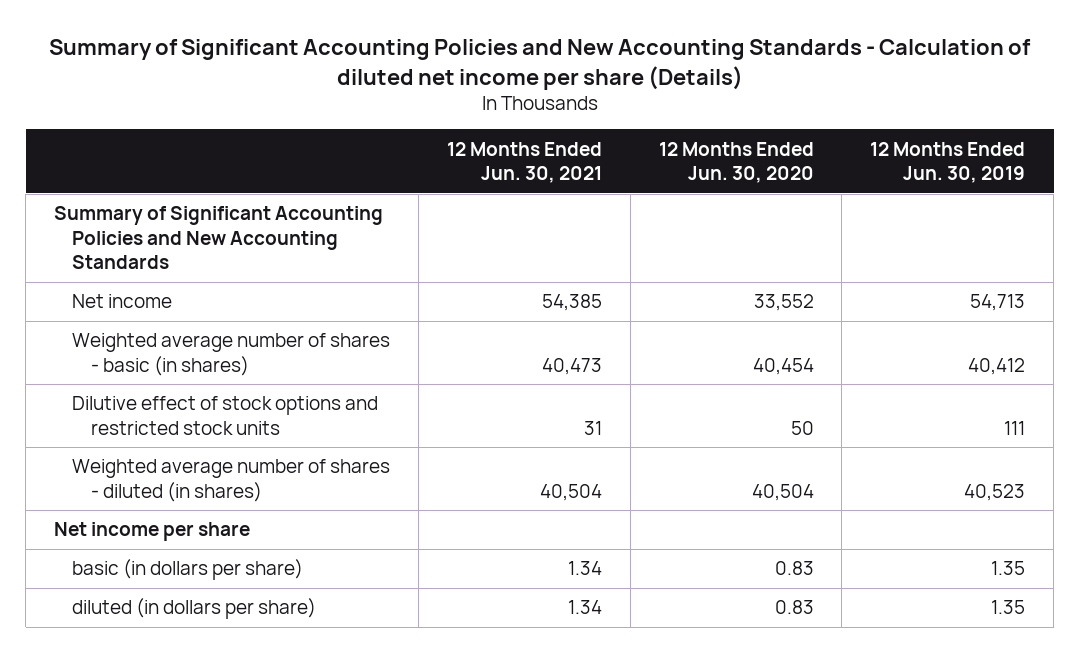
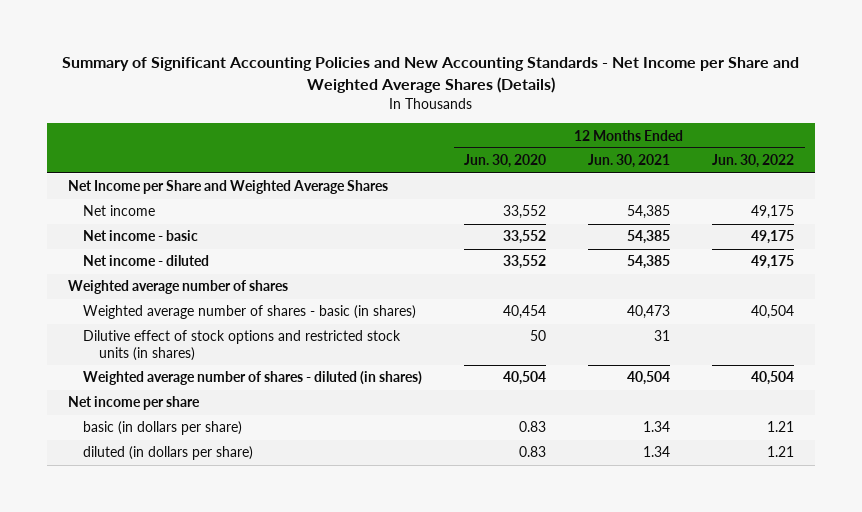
- Summary of Significant Accounting Policies and New Accounting Standards - Calculation of diluted net income per share (Details)
+ Summary of Significant Accounting Policies and New Accounting Standards - Net Income per Share and Weighted Average Shares (Details)
- | 12 Months Ended Jun. 30, 2021 | 12 Months Ended Jun. 30, 2020 | 12 Months Ended Jun. 30, 2019
+ | 12 Months Ended Jun. 30, 2020 | 12 Months Ended Jun. 30, 2021 | 12 Months Ended Jun. 30, 2022
- Summary of Significant Accounting Policies and New Accounting Standards
+ Net Income per Share and Weighted Average Shares
+ Net income - basic | 33,552 | 54,385 | 49,175
+ Net income - diluted | 33,552 | 54,385 | 49,175
+ Weighted average number of shares
- Dilutive effect of stock options and restricted stock units | 31 | 50 | 111
+ Dilutive effect of stock options and restricted stock units (in shares) | 50 | 31 |

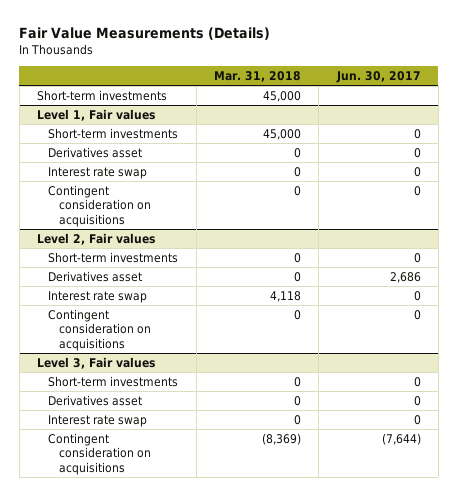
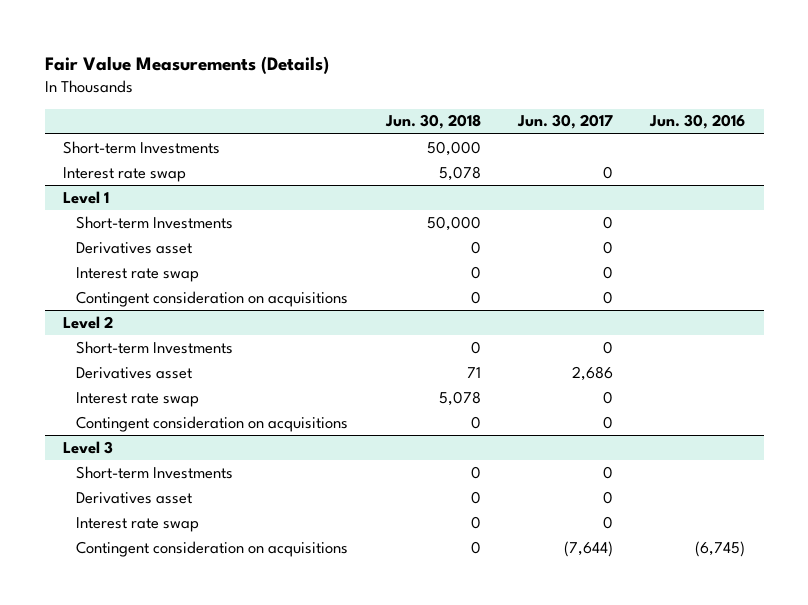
- | Mar. 31, 2018 | Jun. 30, 2017
+ | Jun. 30, 2018 | Jun. 30, 2017 | Jun. 30, 2016
- Short-term investments | 45,000 |
- Level 1, Fair values
- Short-term investments | 45,000 | 0
+ Short-term Investments | 50,000 | |
+ Interest rate swap | 5,078 | 0 |
+ Level 1
+ Short-term Investments | 50,000 | 0 |
- Level 2, Fair values
- Short-term investments | 0 | 0
+ Level 2
+ Short-term Investments | 0 | 0 |
- Level 3, Fair values
- Short-term investments | 0 | 0
+ Level 3
+ Short-term Investments | 0 | 0 |

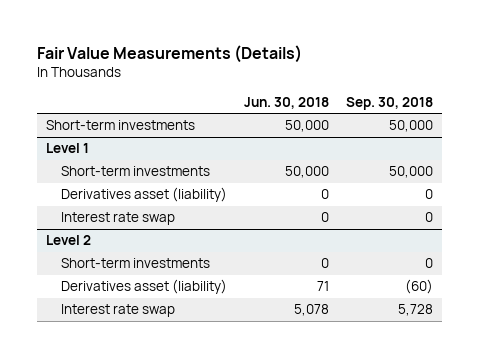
- | Jun. 30, 2018 | Jun. 30, 2017 | Jun. 30, 2016
+ | Jun. 30, 2018 | Sep. 30, 2018
- Short-term Investments | 50,000 | |
- Interest rate swap | 5,078 | 0 |
+ Short-term investments | 50,000 | 50,000
@ Level 1
- Short-term Investments | 50,000 | 0 |
- Derivatives asset | 0 | 0 |
+ Short-term investments | 50,000 | 50,000
+ Derivatives asset (liability) | 0 | 0
- Contingent consideration on acquisitions | 0 | 0 |
@ Level 2
- Short-term Investments | 0 | 0 |
- Derivatives asset | 71 | 2,686 |
+ Short-term investments | 0 | 0
+ Derivatives asset (liability) | 71 | (60)
- Contingent consideration on acquisitions | 0 | 0 |
- Level 3
- Short-term Investments | 0 | 0 |
- Derivatives asset | 0 | 0 |
- Interest rate swap | 0 | 0 |
- Contingent consideration on acquisitions | 0 | (7,644) | (6,745)

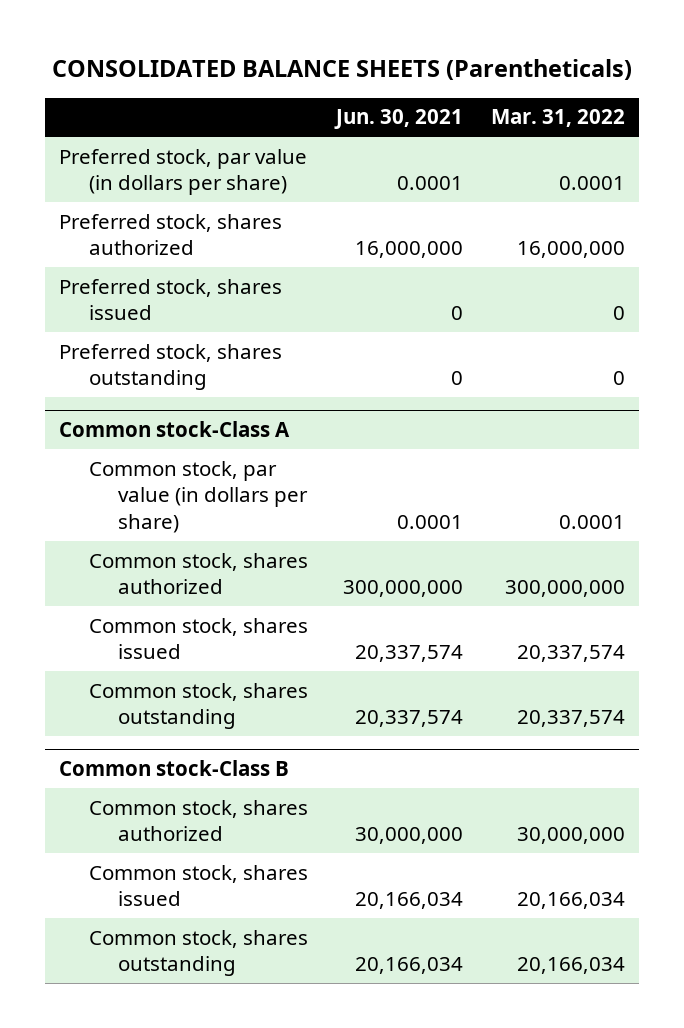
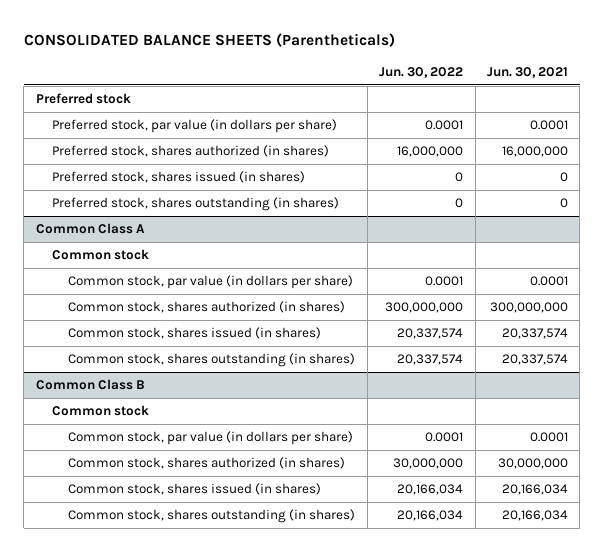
- | Jun. 30, 2021 | Mar. 31, 2022
+ | Jun. 30, 2022 | Jun. 30, 2021
+ Preferred stock
- Preferred stock, shares authorized | 16,000,000 | 16,000,000
- Preferred stock, shares issued | 0 | 0
- Preferred stock, shares outstanding | 0 | 0
- Common stock-Class A
+ Preferred stock, shares authorized (in shares) | 16,000,000 | 16,000,000
+ Preferred stock, shares issued (in shares) | 0 | 0
+ Preferred stock, shares outstanding (in shares) | 0 | 0
+ Common Class A
+ Common stock
- Common stock, shares authorized | 300,000,000 | 300,000,000
- Common stock, shares issued | 20,337,574 | 20,337,574
- Common stock, shares outstanding | 20,337,574 | 20,337,574
- Common stock-Class B
- Common stock, shares authorized | 30,000,000 | 30,000,000
- Common stock, shares issued | 20,166,034 | 20,166,034
- Common stock, shares outstanding | 20,166,034 | 20,166,034
+ Common stock, shares authorized (in shares) | 300,000,000 | 300,000,000
+ Common stock, shares issued (in shares) | 20,337,574 | 20,337,574
+ Common stock, shares outstanding (in shares) | 20,337,574 | 20,337,574
+ Common Class B
+ Common stock
+ Common stock, par value (in dollars per share) | 0.0001 | 0.0001
+ Common stock, shares authorized (in shares) | 30,000,000 | 30,000,000
+ Common stock, shares issued (in shares) | 20,166,034 | 20,166,034
+ Common stock, shares outstanding (in shares) | 20,166,034 | 20,166,034

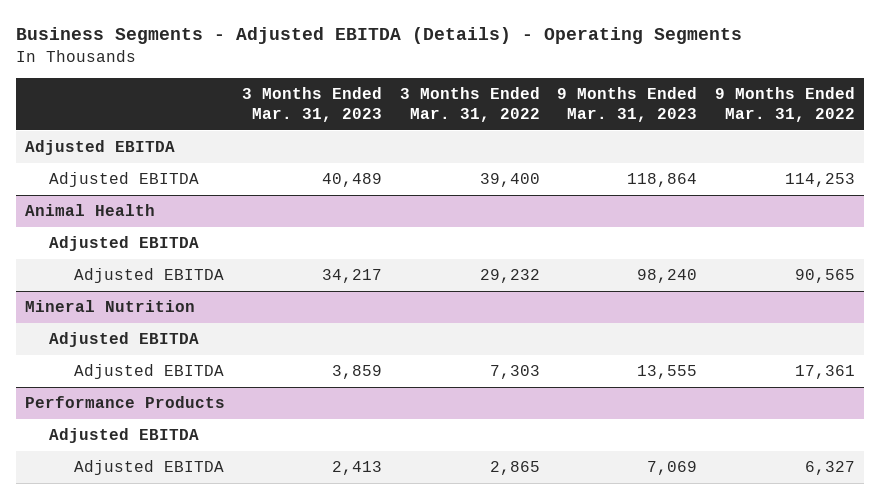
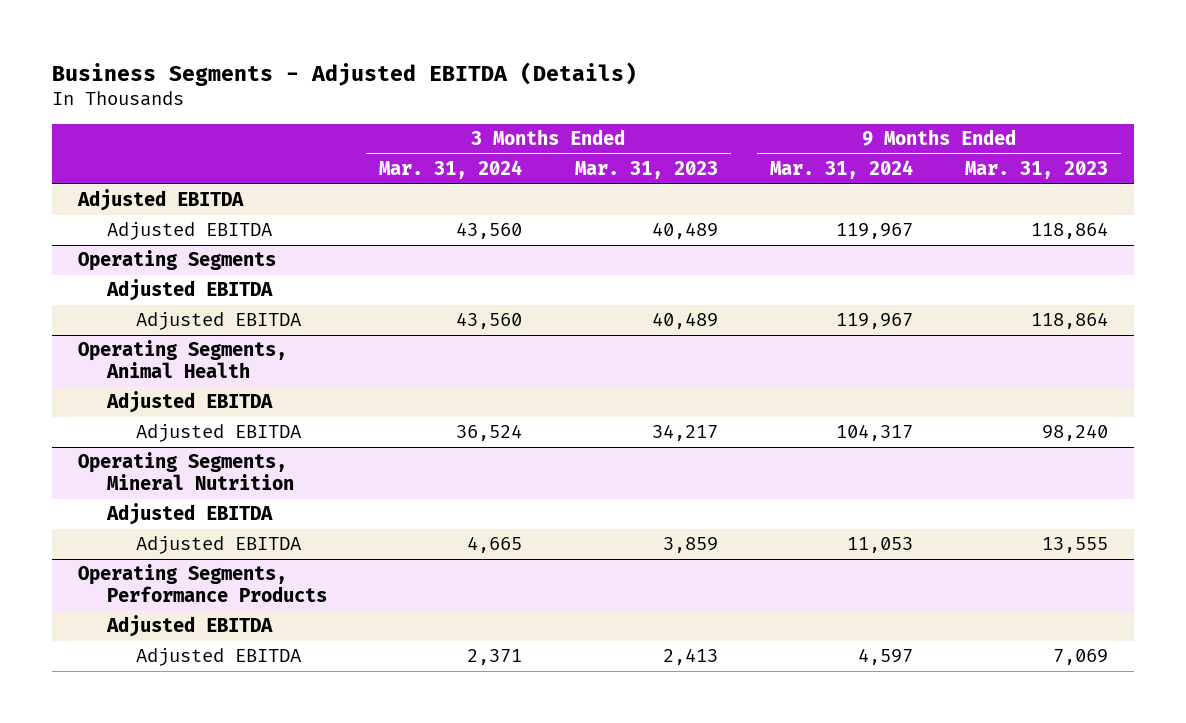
- Business Segments - Adjusted EBITDA (Details) - Operating Segments
+ Business Segments - Adjusted EBITDA (Details)
- | 3 Months Ended Mar. 31, 2023 | 3 Months Ended Mar. 31, 2022 | 9 Months Ended Mar. 31, 2023 | 9 Months Ended Mar. 31, 2022
+ | 3 Months Ended Mar. 31, 2024 | 3 Months Ended Mar. 31, 2023 | 9 Months Ended Mar. 31, 2024 | 9 Months Ended Mar. 31, 2023
- Animal Health
+ Operating Segments
+ Adjusted EBITDA | 43,560 | 40,489 | 119,967 | 118,864
+ Operating Segments, Animal Health
+ Adjusted EBITDA
- Mineral Nutrition
+ Operating Segments, Mineral Nutrition
- Performance Products
+ Operating Segments, Performance Products

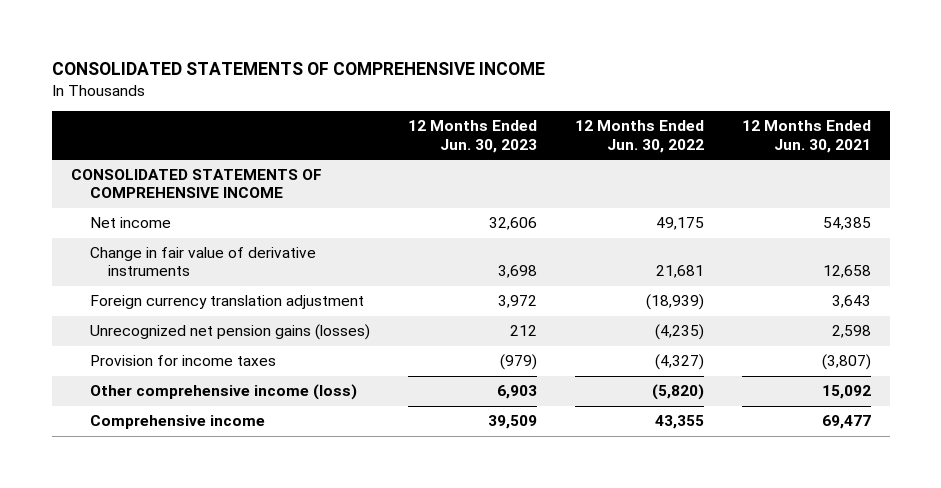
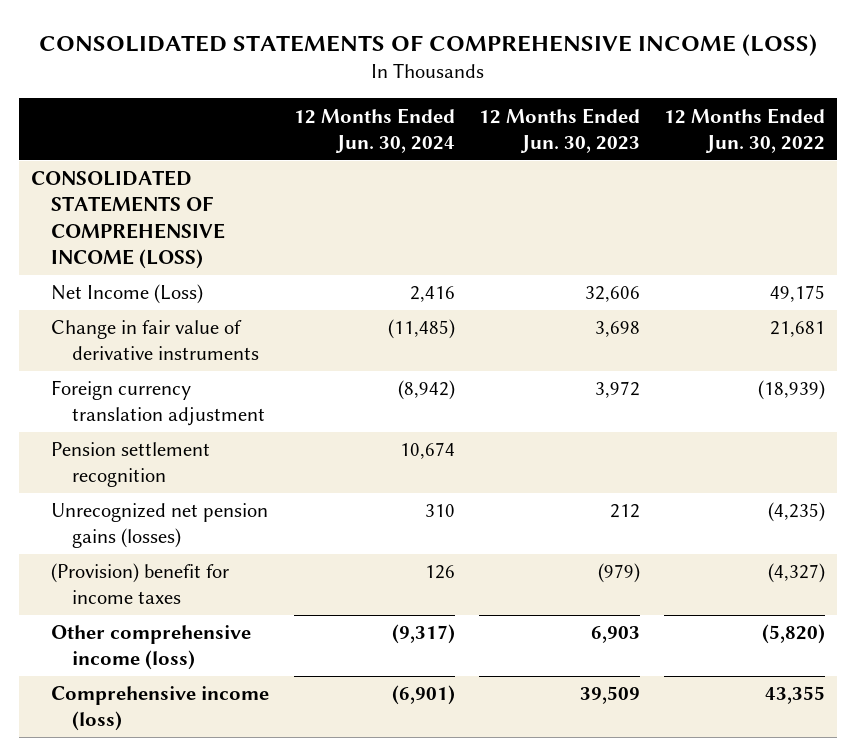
- CONSOLIDATED STATEMENTS OF COMPREHENSIVE INCOME
+ CONSOLIDATED STATEMENTS OF COMPREHENSIVE INCOME (LOSS)
- | 12 Months Ended Jun. 30, 2023 | 12 Months Ended Jun. 30, 2022 | 12 Months Ended Jun. 30, 2021
+ | 12 Months Ended Jun. 30, 2024 | 12 Months Ended Jun. 30, 2023 | 12 Months Ended Jun. 30, 2022
- CONSOLIDATED STATEMENTS OF COMPREHENSIVE INCOME
- Net income | 32,606 | 49,175 | 54,385
+ CONSOLIDATED STATEMENTS OF COMPREHENSIVE INCOME (LOSS)
+ Net Income (Loss) | 2,416 | 32,606 | 49,175
+ Pension settlement recognition | 10,674 | |
- Provision for income taxes | (979) | (4,327) | (3,807)
+ (Provision) benefit for income taxes | 126 | (979) | (4,327)
- Comprehensive income | 39,509 | 43,355 | 69,477
+ Comprehensive income (loss) | (6,901) | 39,509 | 43,355

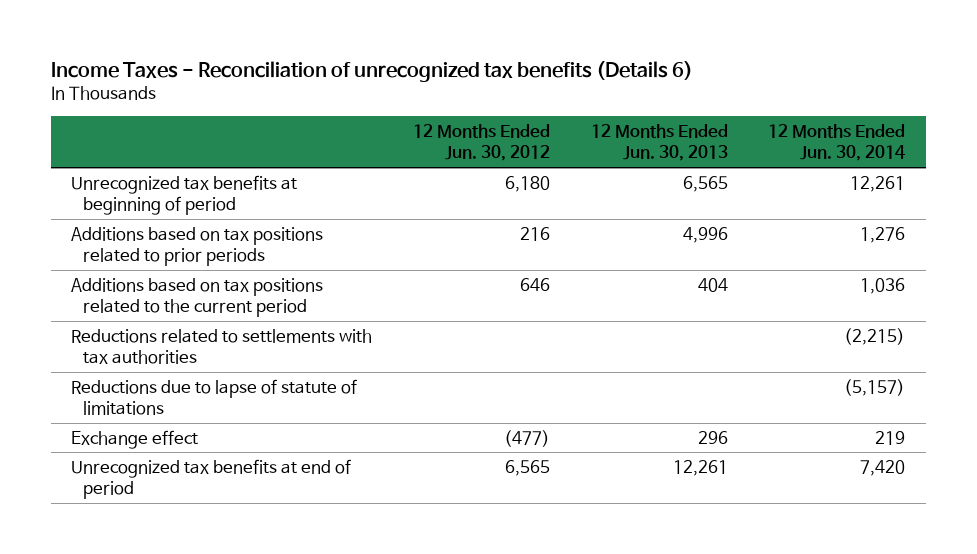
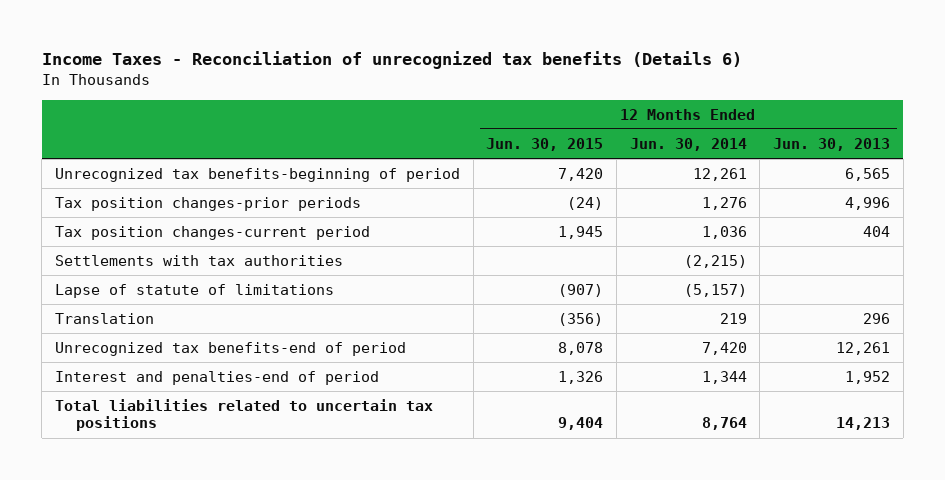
- | 12 Months Ended Jun. 30, 2012 | 12 Months Ended Jun. 30, 2013 | 12 Months Ended Jun. 30, 2014
+ | 12 Months Ended Jun. 30, 2015 | 12 Months Ended Jun. 30, 2014 | 12 Months Ended Jun. 30, 2013
- Unrecognized tax benefits at beginning of period | 6,180 | 6,565 | 12,261
- Additions based on tax positions related to prior periods | 216 | 4,996 | 1,276
- Additions based on tax positions related to the current period | 646 | 404 | 1,036
- Reductions related to settlements with tax authorities | | | (2,215)
- Reductions due to lapse of statute of limitations | | | (5,157)
- Exchange effect | (477) | 296 | 219
- Unrecognized tax benefits at end of period | 6,565 | 12,261 | 7,420
+ Unrecognized tax benefits-beginning of period | 7,420 | 12,261 | 6,565
+ Tax position changes-prior periods | (24) | 1,276 | 4,996
+ Tax position changes-current period | 1,945 | 1,036 | 404
+ Settlements with tax authorities | | (2,215) |
+ Lapse of statute of limitations | (907) | (5,157) |
+ Translation | (356) | 219 | 296
+ Unrecognized tax benefits-end of period | 8,078 | 7,420 | 12,261
+ Interest and penalties-end of period | 1,326 | 1,344 | 1,952
+ Total liabilities related to uncertain tax positions | 9,404 | 8,764 | 14,213

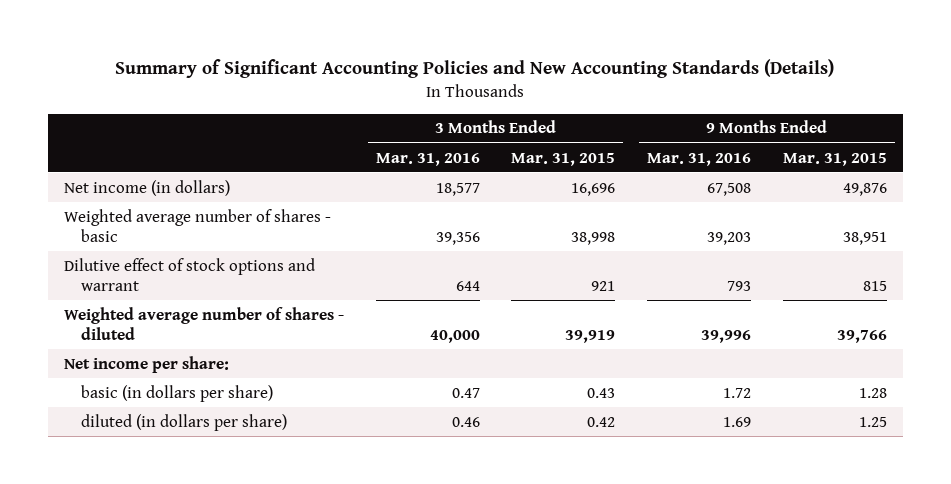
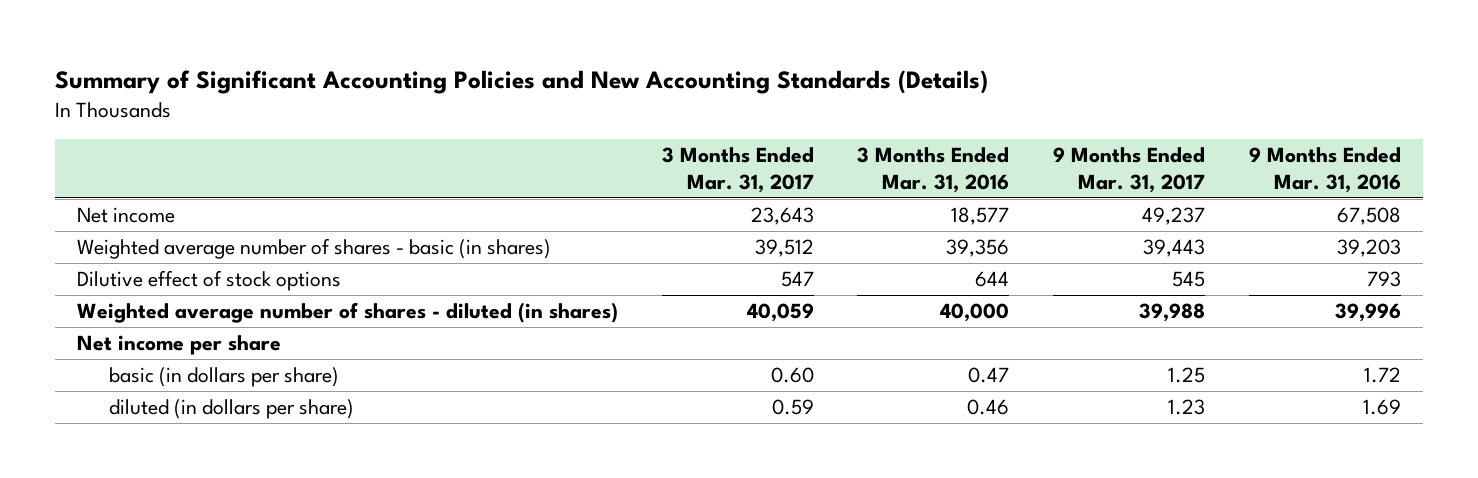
- | 3 Months Ended Mar. 31, 2016 | 3 Months Ended Mar. 31, 2015 | 9 Months Ended Mar. 31, 2016 | 9 Months Ended Mar. 31, 2015
+ | 3 Months Ended Mar. 31, 2017 | 3 Months Ended Mar. 31, 2016 | 9 Months Ended Mar. 31, 2017 | 9 Months Ended Mar. 31, 2016
- Net income (in dollars) | 18,577 | 16,696 | 67,508 | 49,876
- Weighted average number of shares - basic | 39,356 | 38,998 | 39,203 | 38,951
- Dilutive effect of stock options and warrant | 644 | 921 | 793 | 815
- Weighted average number of shares - diluted | 40,000 | 39,919 | 39,996 | 39,766
- Net income per share:
+ Net income | 23,643 | 18,577 | 49,237 | 67,508
+ Weighted average number of shares - basic (in shares) | 39,512 | 39,356 | 39,443 | 39,203
+ Dilutive effect of stock options | 547 | 644 | 545 | 793
+ Weighted average number of shares - diluted (in shares) | 40,059 | 40,000 | 39,988 | 39,996
+ Net income per share

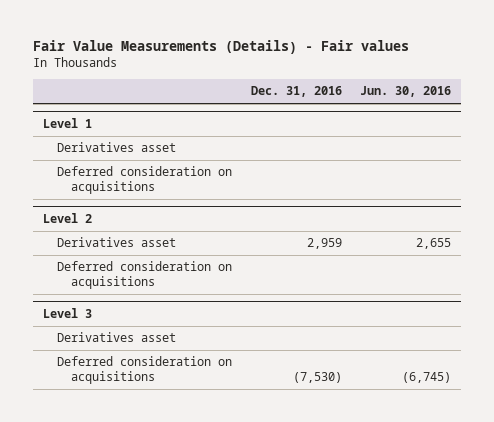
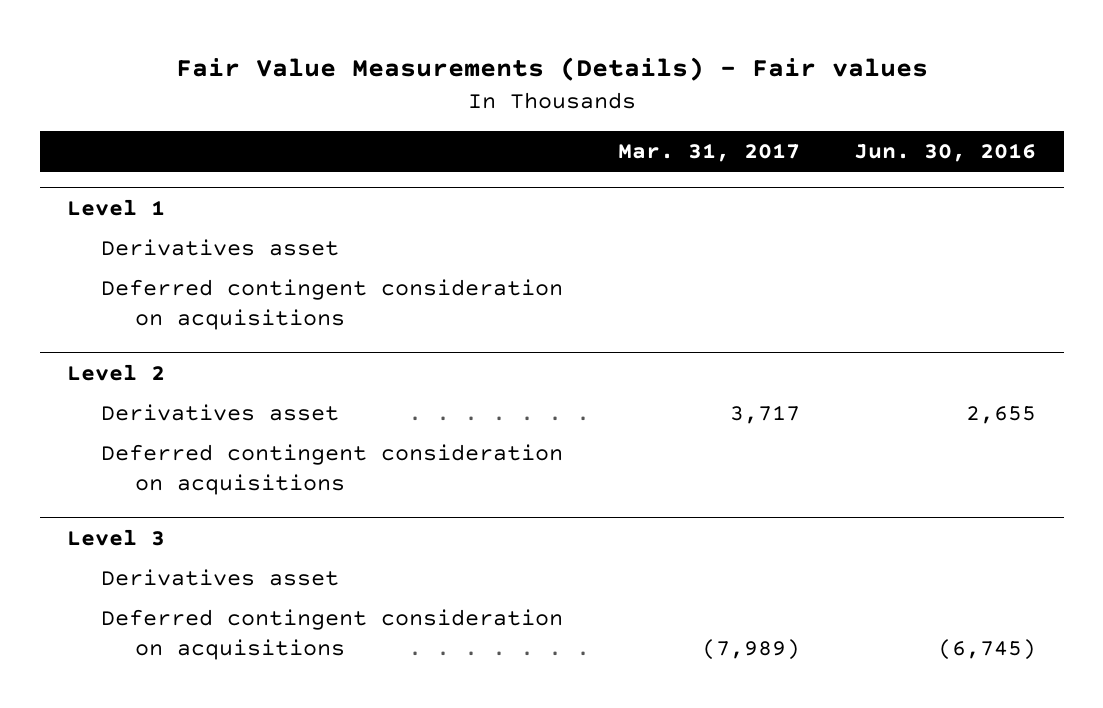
- | Dec. 31, 2016 | Jun. 30, 2016
+ | Mar. 31, 2017 | Jun. 30, 2016
@ Level 1
- Deferred consideration on acquisitions
+ Deferred contingent consideration on acquisitions
@ Level 2
- Deferred consideration on acquisitions
+ Deferred contingent consideration on acquisitions
@ Level 3
- Deferred consideration on acquisitions | (7,530) | (6,745)
+ Deferred contingent consideration on acquisitions | (7,989) | (6,745)

